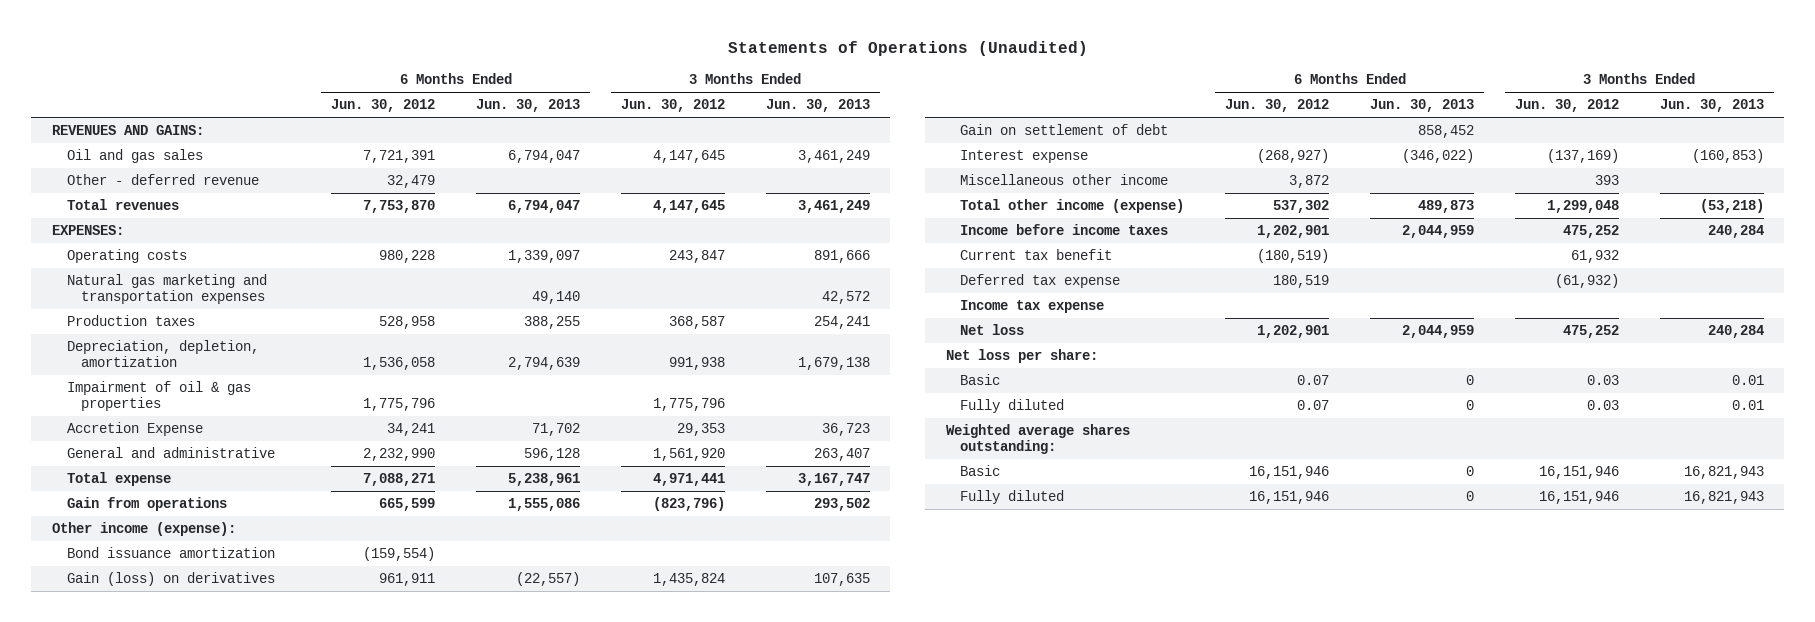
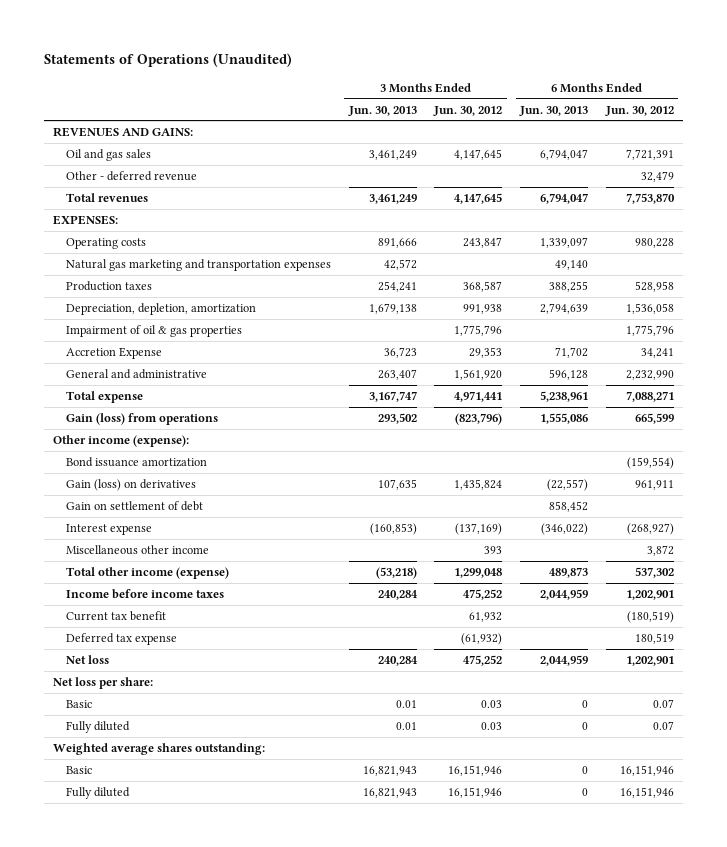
- | 6 Months Ended Jun. 30, 2012 | 6 Months Ended Jun. 30, 2013 | 3 Months Ended Jun. 30, 2012 | 3 Months Ended Jun. 30, 2013
+ | 3 Months Ended Jun. 30, 2013 | 3 Months Ended Jun. 30, 2012 | 6 Months Ended Jun. 30, 2013 | 6 Months Ended Jun. 30, 2012
- Gain from operations | 665,599 | 1,555,086 | (823,796) | 293,502
+ Gain (loss) from operations | 293,502 | (823,796) | 1,555,086 | 665,599
- Income tax expense

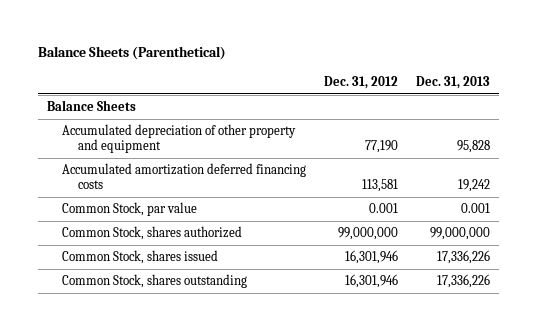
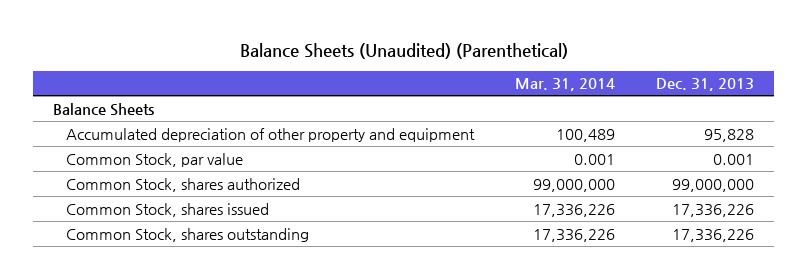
- Balance Sheets (Parenthetical)
+ Balance Sheets (Unaudited) (Parenthetical)
- | Dec. 31, 2012 | Dec. 31, 2013
+ | Mar. 31, 2014 | Dec. 31, 2013
- Accumulated amortization deferred financing costs | 113,581 | 19,242

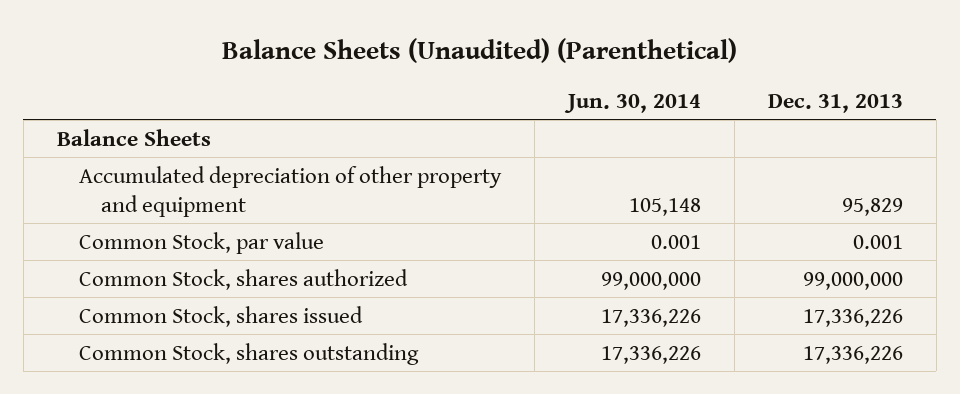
- | Mar. 31, 2014 | Dec. 31, 2013
+ | Jun. 30, 2014 | Dec. 31, 2013
- Accumulated depreciation of other property and equipment | 100,489 | 95,828
+ Accumulated depreciation of other property and equipment | 105,148 | 95,829

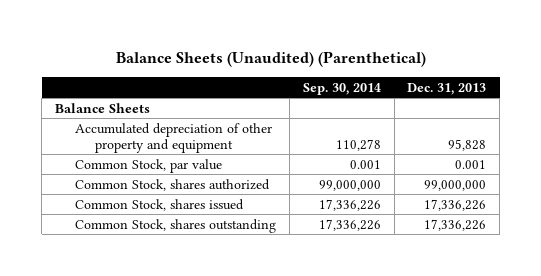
- | Jun. 30, 2014 | Dec. 31, 2013
+ | Sep. 30, 2014 | Dec. 31, 2013
- Accumulated depreciation of other property and equipment | 105,148 | 95,829
+ Accumulated depreciation of other property and equipment | 110,278 | 95,828

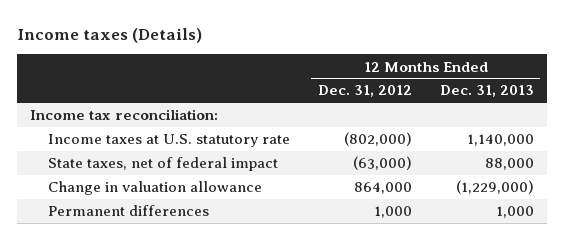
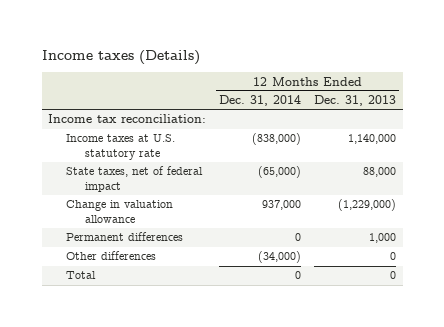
- | 12 Months Ended Dec. 31, 2012 | 12 Months Ended Dec. 31, 2013
+ | 12 Months Ended Dec. 31, 2014 | 12 Months Ended Dec. 31, 2013
+ Other differences | (34,000) | 0
+ Total | 0 | 0

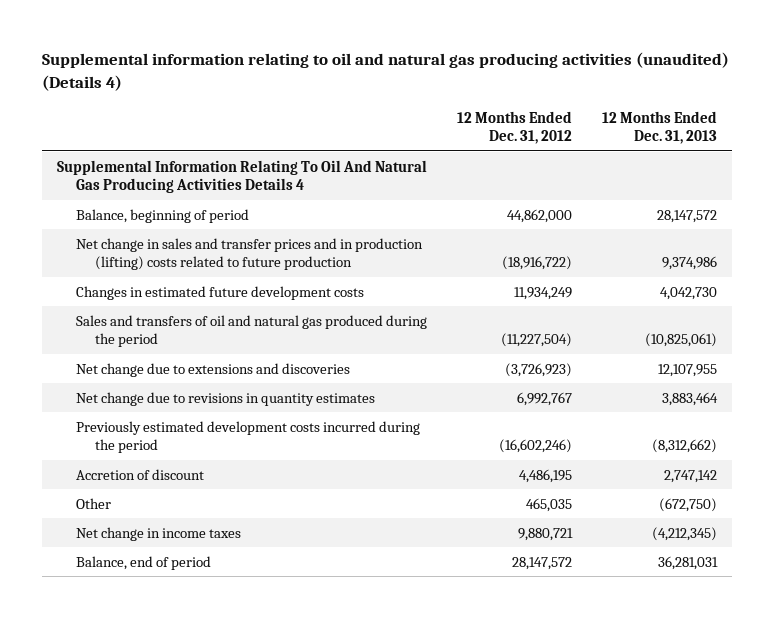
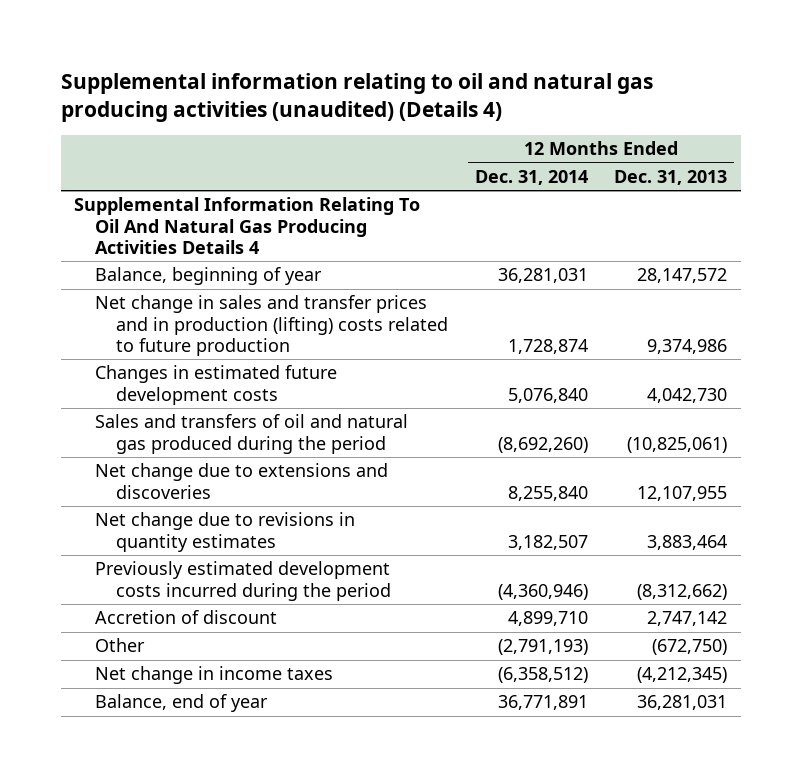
- | 12 Months Ended Dec. 31, 2012 | 12 Months Ended Dec. 31, 2013
+ | 12 Months Ended Dec. 31, 2014 | 12 Months Ended Dec. 31, 2013
- Balance, beginning of period | 44,862,000 | 28,147,572
+ Balance, beginning of year | 36,281,031 | 28,147,572
- Balance, end of period | 28,147,572 | 36,281,031
+ Balance, end of year | 36,771,891 | 36,281,031

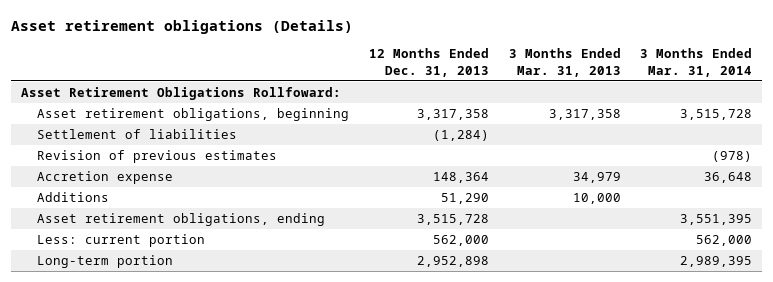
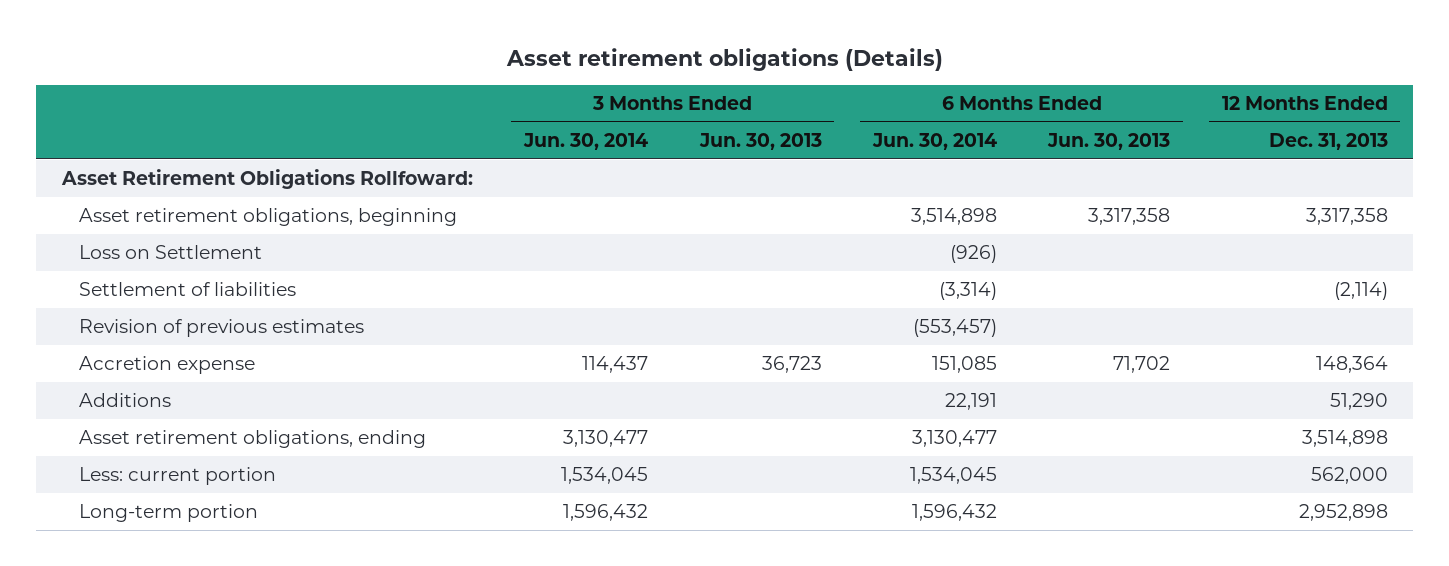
- | 12 Months Ended Dec. 31, 2013 | 3 Months Ended Mar. 31, 2013 | 3 Months Ended Mar. 31, 2014
+ | 3 Months Ended Jun. 30, 2014 | 3 Months Ended Jun. 30, 2013 | 6 Months Ended Jun. 30, 2014 | 6 Months Ended Jun. 30, 2013 | 12 Months Ended Dec. 31, 2013
- Settlement of liabilities | (1,284) | |
+ Loss on Settlement | | | (926) | |
+ Settlement of liabilities | | | (3,314) | | (2,114)
- Asset retirement obligations, ending | 3,515,728 | | 3,551,395
+ Asset retirement obligations, ending | 3,130,477 | | 3,130,477 | | 3,514,898

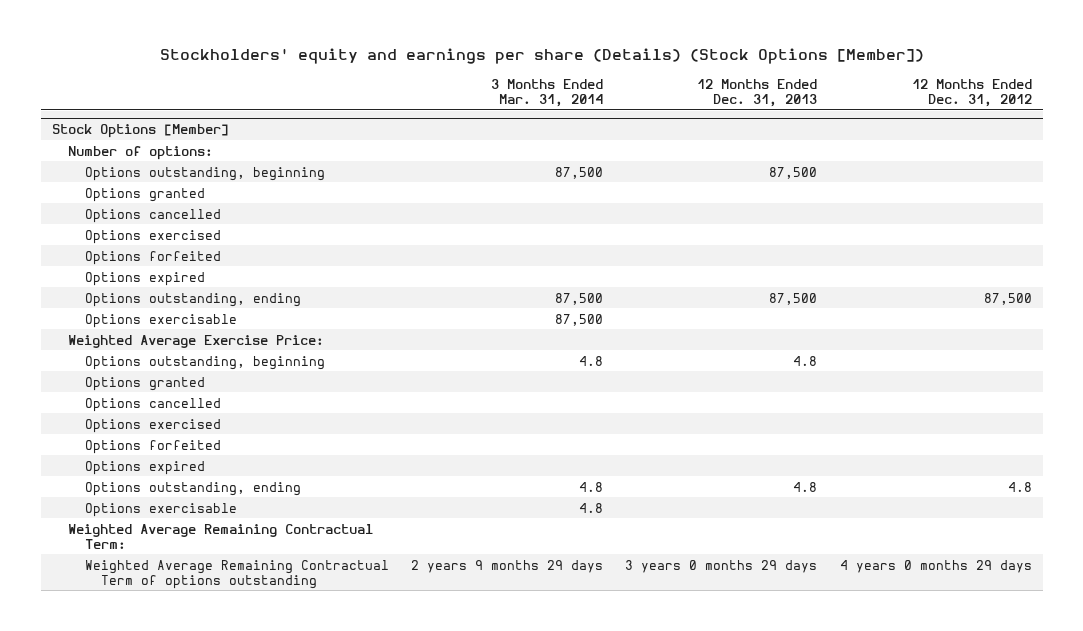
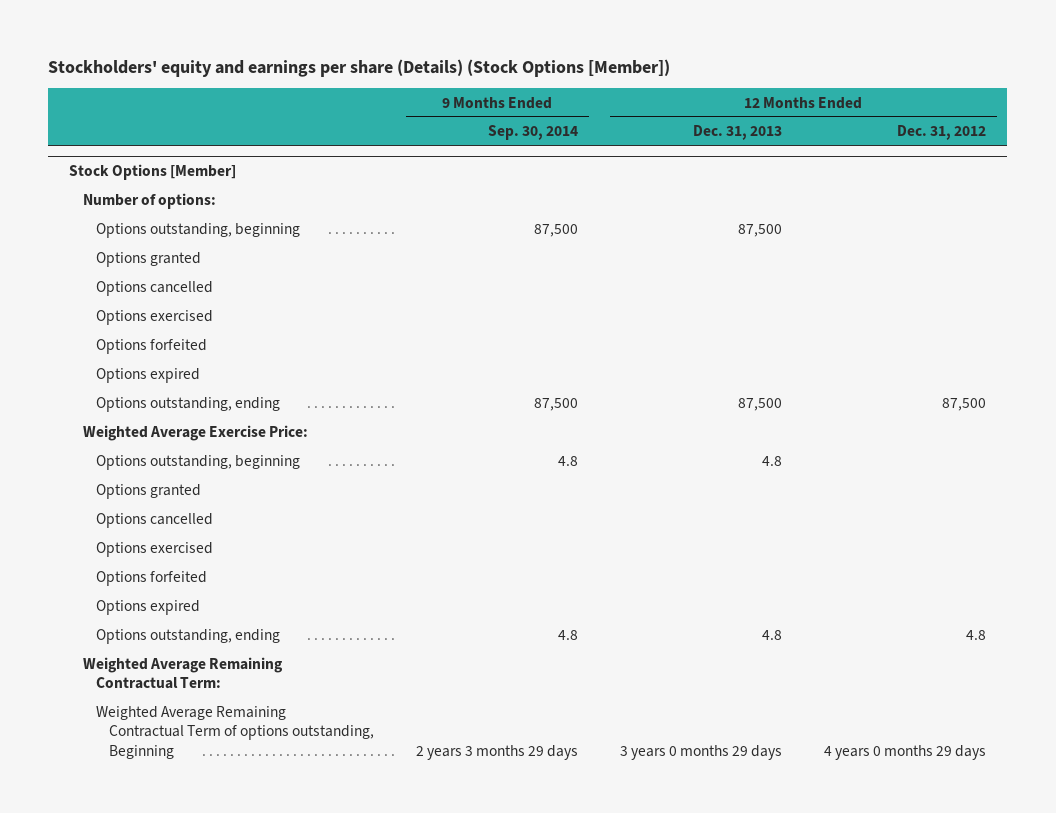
- | 3 Months Ended Mar. 31, 2014 | 12 Months Ended Dec. 31, 2013 | 12 Months Ended Dec. 31, 2012
+ | 9 Months Ended Sep. 30, 2014 | 12 Months Ended Dec. 31, 2013 | 12 Months Ended Dec. 31, 2012
@ Stock Options [Member]
- Options exercisable | 87,500 | |
- Options exercisable | 4.8 | |
- Weighted Average Remaining Contractual Term of options outstanding | 2 years 9 months 29 days | 3 years 0 months 29 days | 4 years 0 months 29 days
+ Weighted Average Remaining Contractual Term of options outstanding, Beginning | 2 years 3 months 29 days | 3 years 0 months 29 days | 4 years 0 months 29 days

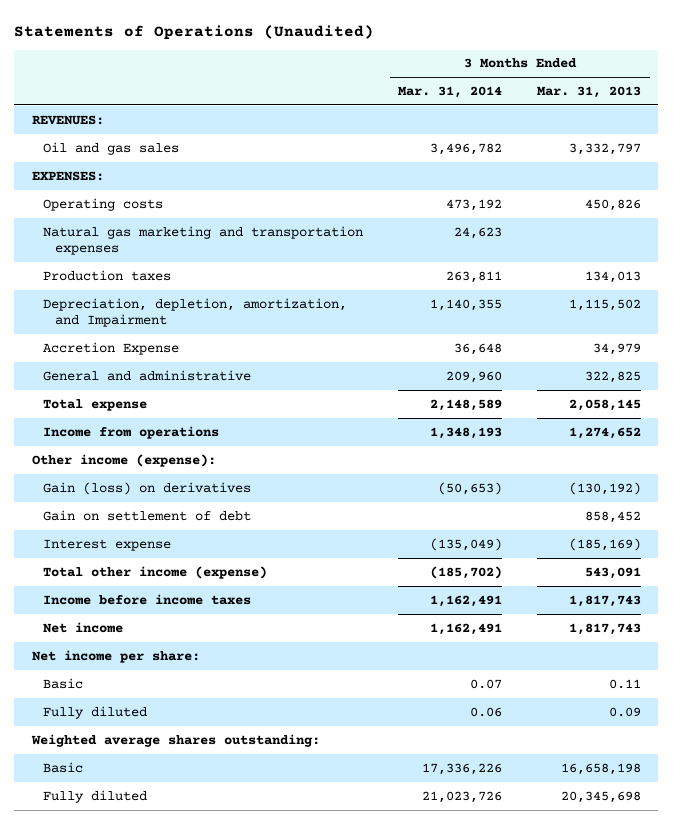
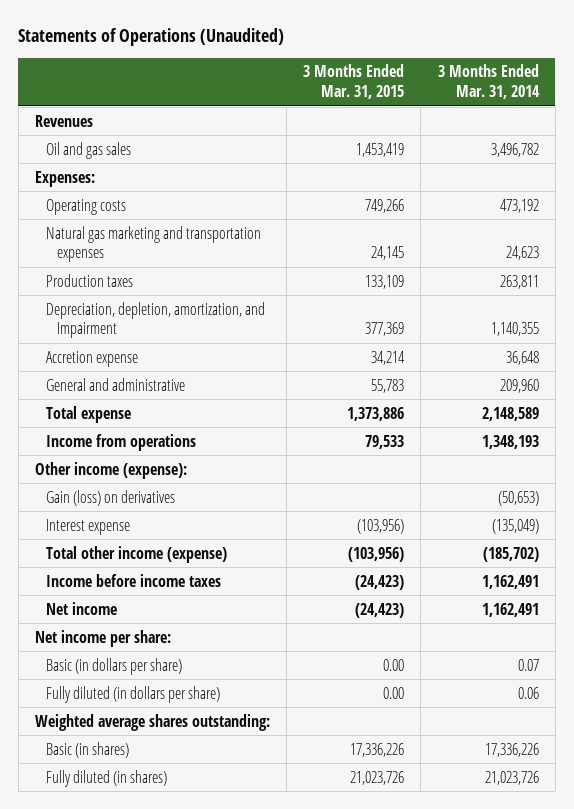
- | 3 Months Ended Mar. 31, 2014 | 3 Months Ended Mar. 31, 2013
+ | 3 Months Ended Mar. 31, 2015 | 3 Months Ended Mar. 31, 2014
- REVENUES:
+ Revenues
- EXPENSES:
+ Expenses:
- Accretion Expense | 36,648 | 34,979
+ Accretion expense | 34,214 | 36,648
- Gain on settlement of debt | | 858,452
- Basic | 0.07 | 0.11
- Fully diluted | 0.06 | 0.09
+ Basic (in dollars per share) | 0.00 | 0.07
+ Fully diluted (in dollars per share) | 0.00 | 0.06
- Basic | 17,336,226 | 16,658,198
- Fully diluted | 21,023,726 | 20,345,698
+ Basic (in shares) | 17,336,226 | 17,336,226
+ Fully diluted (in shares) | 21,023,726 | 21,023,726

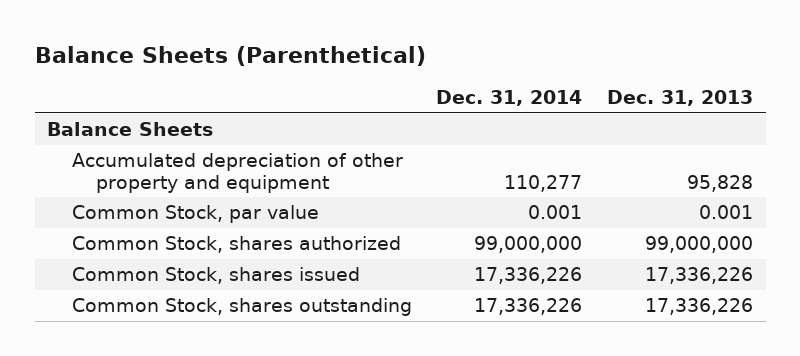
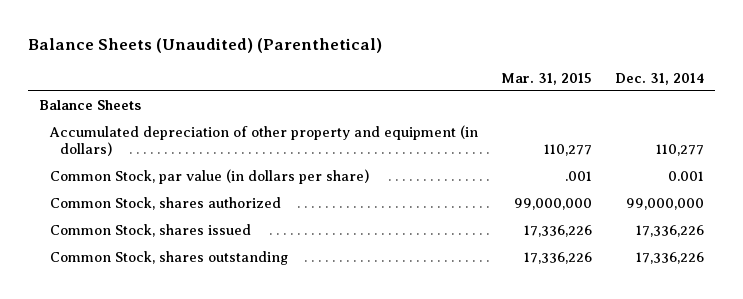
- Balance Sheets (Parenthetical)
+ Balance Sheets (Unaudited) (Parenthetical)
- | Dec. 31, 2014 | Dec. 31, 2013
+ | Mar. 31, 2015 | Dec. 31, 2014
- Accumulated depreciation of other property and equipment | 110,277 | 95,828
- Common Stock, par value | 0.001 | 0.001
+ Accumulated depreciation of other property and equipment (in dollars) | 110,277 | 110,277
+ Common Stock, par value (in dollars per share) | .001 | 0.001

